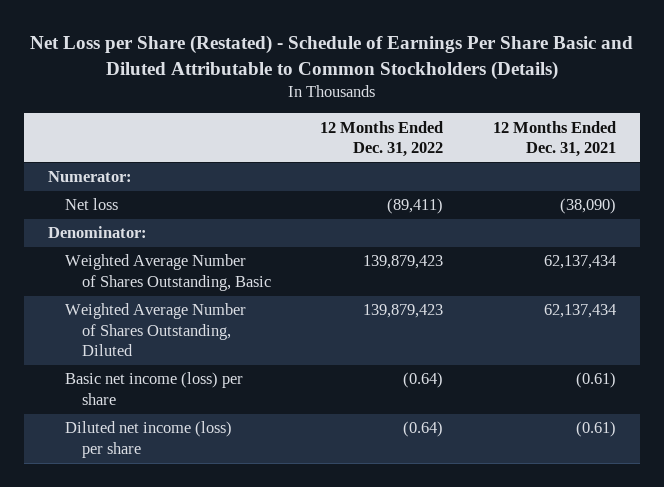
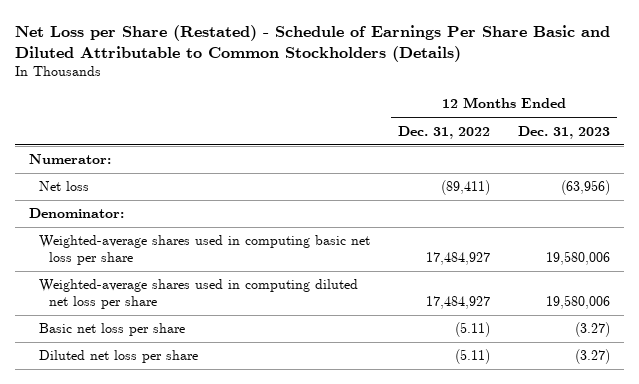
- | 12 Months Ended Dec. 31, 2022 | 12 Months Ended Dec. 31, 2021
+ | 12 Months Ended Dec. 31, 2022 | 12 Months Ended Dec. 31, 2023
- Weighted Average Number of Shares Outstanding, Basic | 139,879,423 | 62,137,434
- Weighted Average Number of Shares Outstanding, Diluted | 139,879,423 | 62,137,434
- Basic net income (loss) per share | (0.64) | (0.61)
- Diluted net income (loss) per share | (0.64) | (0.61)
+ Weighted-average shares used in computing basic net loss per share | 17,484,927 | 19,580,006
+ Weighted-average shares used in computing diluted net loss per share | 17,484,927 | 19,580,006
+ Basic net loss per share | (5.11) | (3.27)
+ Diluted net loss per share | (5.11) | (3.27)

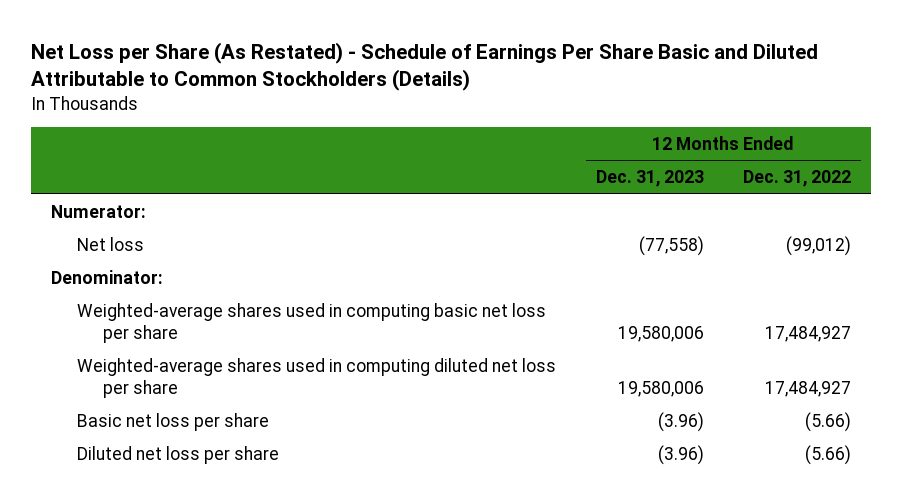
- Net Loss per Share (Restated) - Schedule of Earnings Per Share Basic and Diluted Attributable to Common Stockholders (Details)
+ Net Loss per Share (As Restated) - Schedule of Earnings Per Share Basic and Diluted Attributable to Common Stockholders (Details)
- | 12 Months Ended Dec. 31, 2022 | 12 Months Ended Dec. 31, 2023
+ | 12 Months Ended Dec. 31, 2023 | 12 Months Ended Dec. 31, 2022
- Net loss | (89,411) | (63,956)
+ Net loss | (77,558) | (99,012)
- Basic net loss per share | (5.11) | (3.27)
- Diluted net loss per share | (5.11) | (3.27)
+ Basic net loss per share | (3.96) | (5.66)
+ Diluted net loss per share | (3.96) | (5.66)

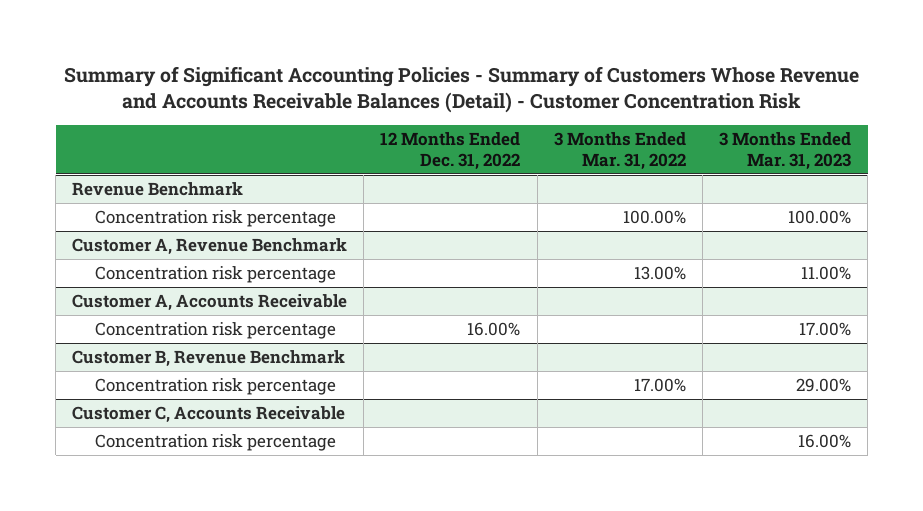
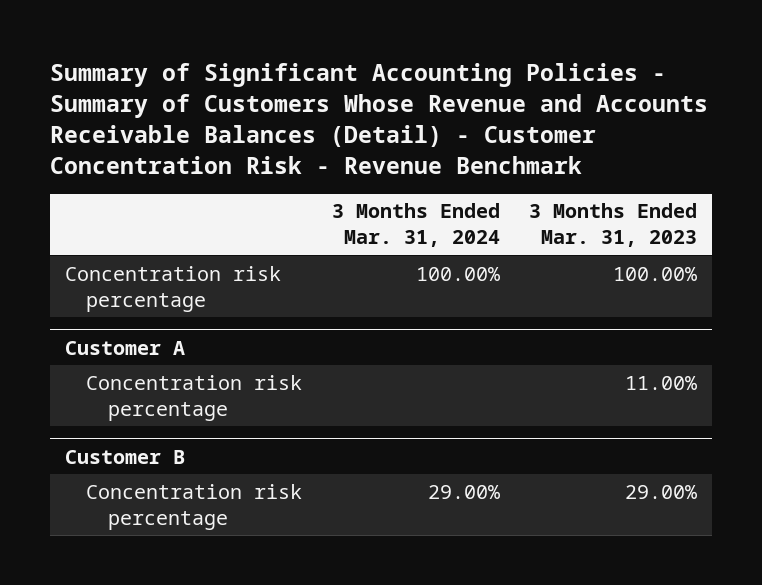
- Summary of Significant Accounting Policies - Summary of Customers Whose Revenue and Accounts Receivable Balances (Detail) - Customer Concentration Risk
+ Summary of Significant Accounting Policies - Summary of Customers Whose Revenue and Accounts Receivable Balances (Detail) - Customer Concentration Risk - Revenue Benchmark
- | 12 Months Ended Dec. 31, 2022 | 3 Months Ended Mar. 31, 2022 | 3 Months Ended Mar. 31, 2023
+ | 3 Months Ended Mar. 31, 2024 | 3 Months Ended Mar. 31, 2023
- Revenue Benchmark
- Customer A, Revenue Benchmark
+ Customer A
- Customer A, Accounts Receivable
- Concentration risk percentage | 16.00% | | 17.00%
- Customer B, Revenue Benchmark
+ Customer B
- Customer C, Accounts Receivable
- Concentration risk percentage | | | 16.00%

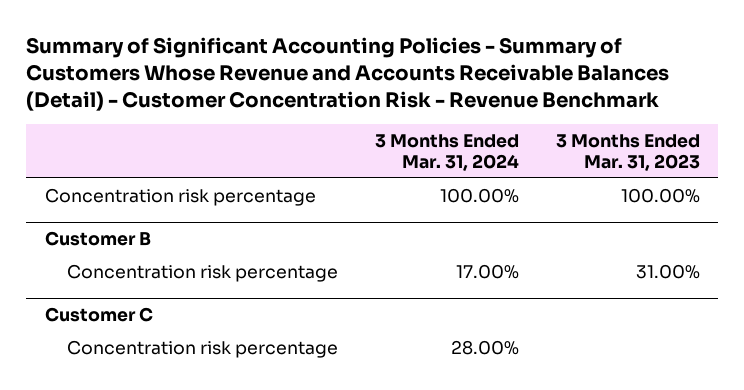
- Customer A
- Concentration risk percentage | | 11.00%
@ Customer B
- Concentration risk percentage | 29.00% | 29.00%
+ Concentration risk percentage | 17.00% | 31.00%
+ Customer C
+ Concentration risk percentage | 28.00% |

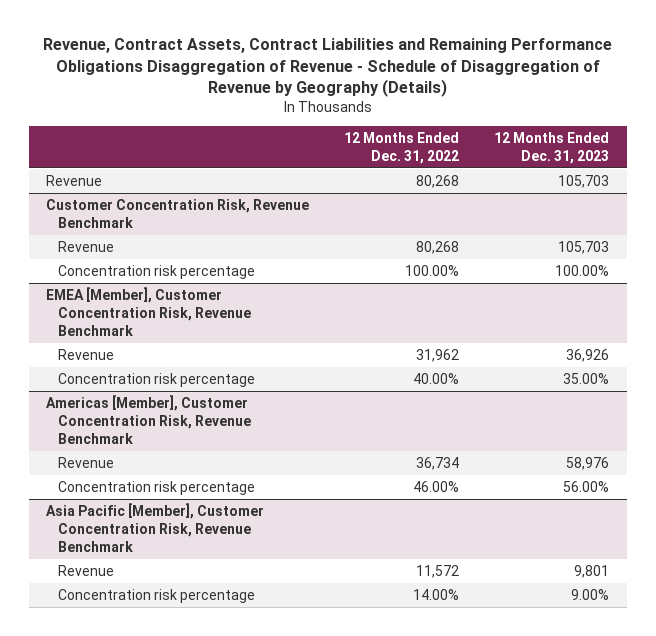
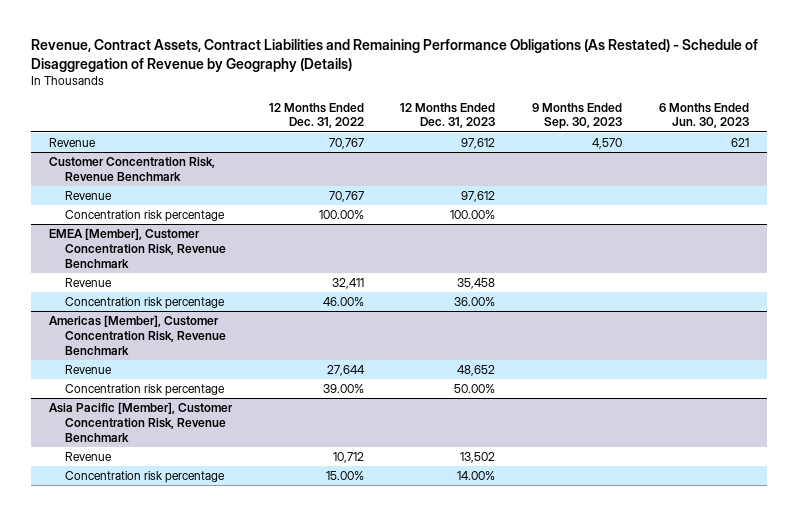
- Revenue, Contract Assets, Contract Liabilities and Remaining Performance Obligations Disaggregation of Revenue - Schedule of Disaggregation of Revenue by Geography (Details)
+ Revenue, Contract Assets, Contract Liabilities and Remaining Performance Obligations (As Restated) - Schedule of Disaggregation of Revenue by Geography (Details)
- | 12 Months Ended Dec. 31, 2022 | 12 Months Ended Dec. 31, 2023
+ | 12 Months Ended Dec. 31, 2022 | 12 Months Ended Dec. 31, 2023 | 9 Months Ended Sep. 30, 2023 | 6 Months Ended Jun. 30, 2023
- Revenue | 80,268 | 105,703
+ Revenue | 70,767 | 97,612 | 4,570 | 621
@ Customer Concentration Risk, Revenue Benchmark
- Revenue | 80,268 | 105,703
+ Revenue | 70,767 | 97,612 | |
@ EMEA [Member], Customer Concentration Risk, Revenue Benchmark
- Revenue | 31,962 | 36,926
- Concentration risk percentage | 40.00% | 35.00%
+ Revenue | 32,411 | 35,458 | |
+ Concentration risk percentage | 46.00% | 36.00% | |
@ Americas [Member], Customer Concentration Risk, Revenue Benchmark
- Revenue | 36,734 | 58,976
- Concentration risk percentage | 46.00% | 56.00%
+ Revenue | 27,644 | 48,652 | |
+ Concentration risk percentage | 39.00% | 50.00% | |
@ Asia Pacific [Member], Customer Concentration Risk, Revenue Benchmark
- Revenue | 11,572 | 9,801
- Concentration risk percentage | 14.00% | 9.00%
+ Revenue | 10,712 | 13,502 | |
+ Concentration risk percentage | 15.00% | 14.00% | |

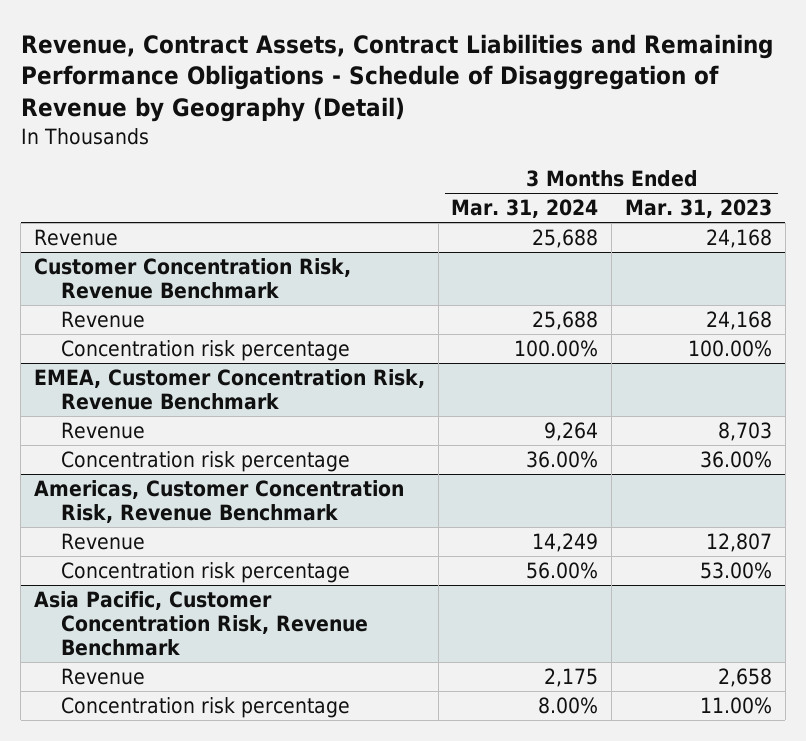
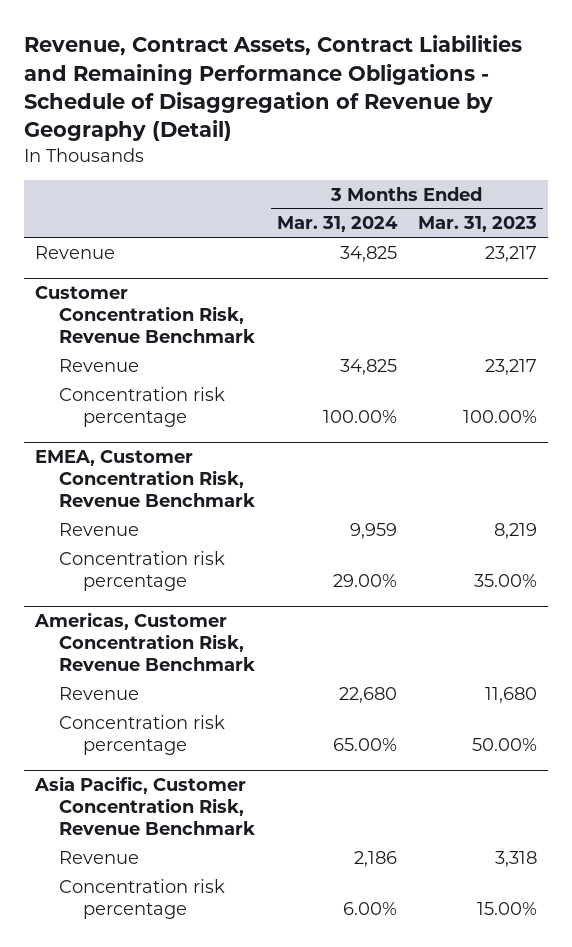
- Revenue | 25,688 | 24,168
+ Revenue | 34,825 | 23,217
@ Customer Concentration Risk, Revenue Benchmark
- Revenue | 25,688 | 24,168
+ Revenue | 34,825 | 23,217
@ EMEA, Customer Concentration Risk, Revenue Benchmark
- Revenue | 9,264 | 8,703
- Concentration risk percentage | 36.00% | 36.00%
+ Revenue | 9,959 | 8,219
+ Concentration risk percentage | 29.00% | 35.00%
@ Americas, Customer Concentration Risk, Revenue Benchmark
- Revenue | 14,249 | 12,807
- Concentration risk percentage | 56.00% | 53.00%
+ Revenue | 22,680 | 11,680
+ Concentration risk percentage | 65.00% | 50.00%
@ Asia Pacific, Customer Concentration Risk, Revenue Benchmark
- Revenue | 2,175 | 2,658
- Concentration risk percentage | 8.00% | 11.00%
+ Revenue | 2,186 | 3,318
+ Concentration risk percentage | 6.00% | 15.00%

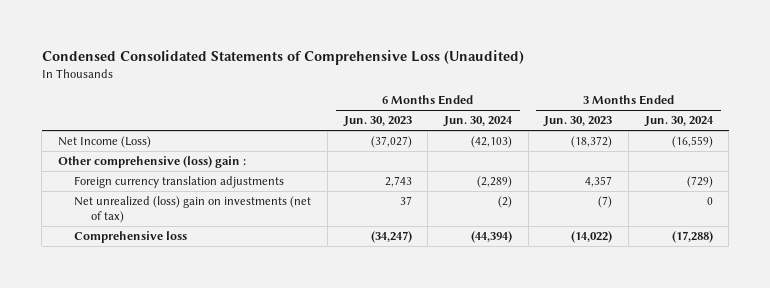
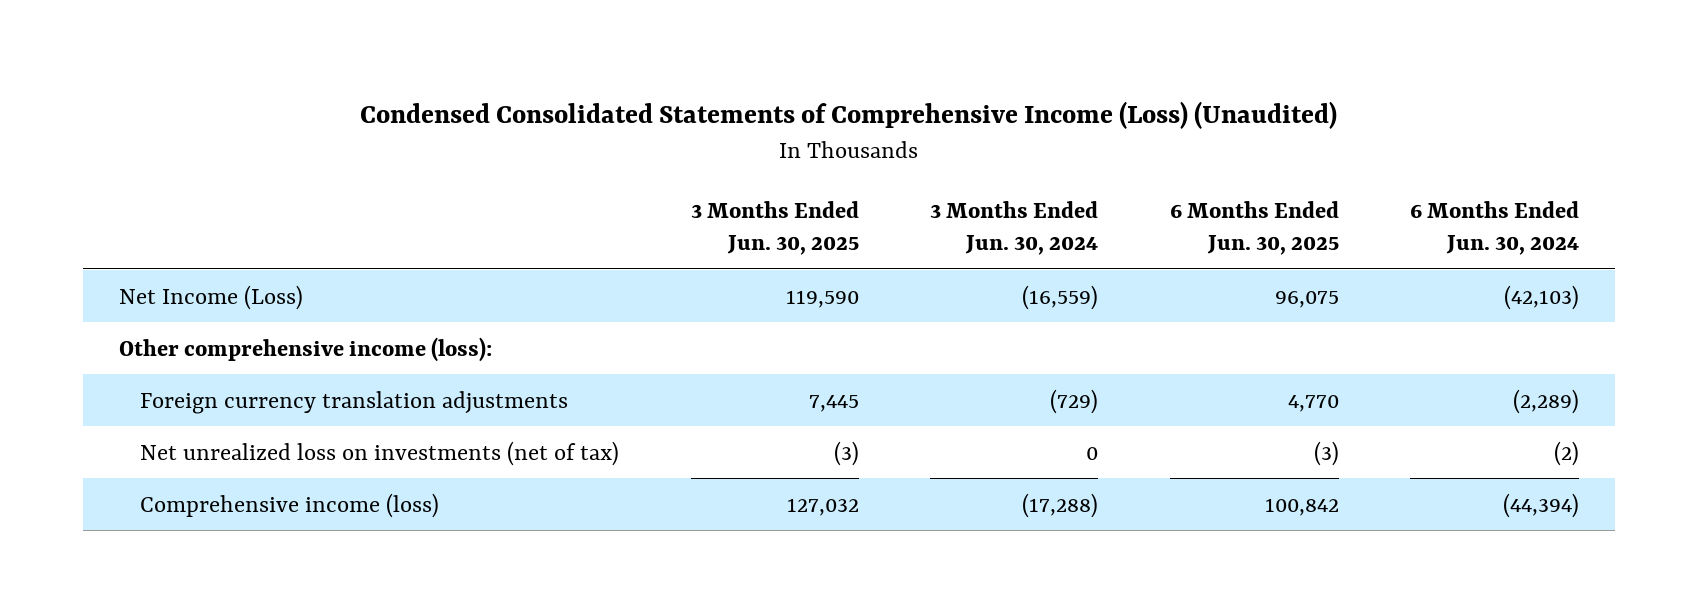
- Condensed Consolidated Statements of Comprehensive Loss (Unaudited)
+ Condensed Consolidated Statements of Comprehensive Income (Loss) (Unaudited)
- | 6 Months Ended Jun. 30, 2023 | 6 Months Ended Jun. 30, 2024 | 3 Months Ended Jun. 30, 2023 | 3 Months Ended Jun. 30, 2024
+ | 3 Months Ended Jun. 30, 2025 | 3 Months Ended Jun. 30, 2024 | 6 Months Ended Jun. 30, 2025 | 6 Months Ended Jun. 30, 2024
- Other comprehensive (loss) gain :
+ Other comprehensive income (loss):
- Net unrealized (loss) gain on investments (net of tax) | 37 | (2) | (7) | 0
- Comprehensive loss | (34,247) | (44,394) | (14,022) | (17,288)
+ Net unrealized loss on investments (net of tax) | (3) | 0 | (3) | (2)
+ Comprehensive income (loss) | 127,032 | (17,288) | 100,842 | (44,394)

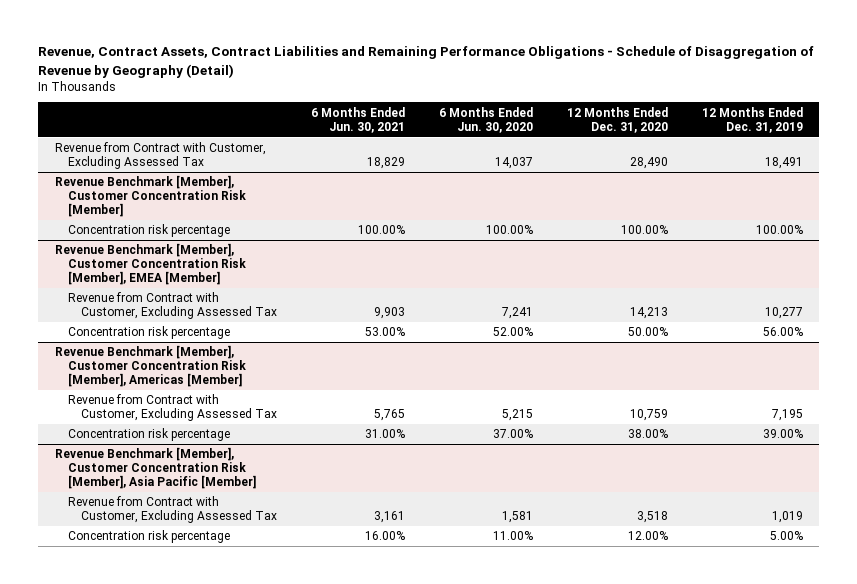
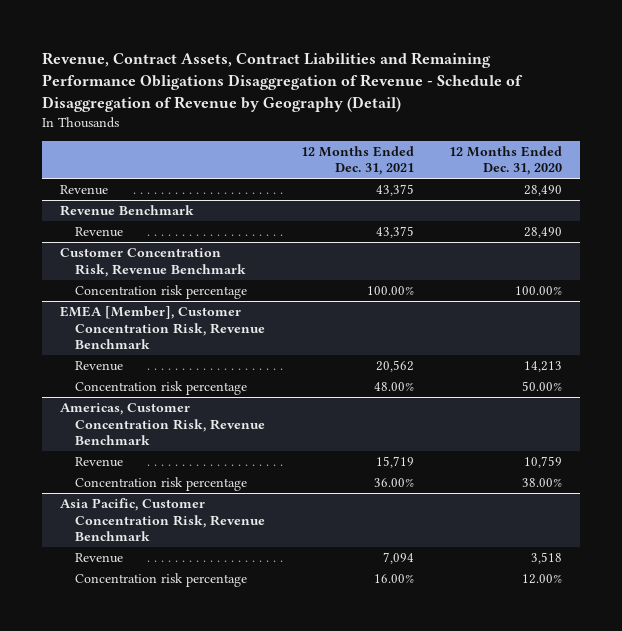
- Revenue, Contract Assets, Contract Liabilities and Remaining Performance Obligations - Schedule of Disaggregation of Revenue by Geography (Detail)
+ Revenue, Contract Assets, Contract Liabilities and Remaining Performance Obligations Disaggregation of Revenue - Schedule of Disaggregation of Revenue by Geography (Detail)
- | 6 Months Ended Jun. 30, 2021 | 6 Months Ended Jun. 30, 2020 | 12 Months Ended Dec. 31, 2020 | 12 Months Ended Dec. 31, 2019
+ | 12 Months Ended Dec. 31, 2021 | 12 Months Ended Dec. 31, 2020
- Revenue from Contract with Customer, Excluding Assessed Tax | 18,829 | 14,037 | 28,490 | 18,491
- Revenue Benchmark [Member], Customer Concentration Risk [Member]
+ Revenue | 43,375 | 28,490
+ Revenue Benchmark
+ Revenue | 43,375 | 28,490
+ Customer Concentration Risk, Revenue Benchmark
- Revenue Benchmark [Member], Customer Concentration Risk [Member], EMEA [Member]
- Revenue from Contract with Customer, Excluding Assessed Tax | 9,903 | 7,241 | 14,213 | 10,277
+ EMEA [Member], Customer Concentration Risk, Revenue Benchmark
+ Revenue | 20,562 | 14,213
- Revenue Benchmark [Member], Customer Concentration Risk [Member], Americas [Member]
- Revenue from Contract with Customer, Excluding Assessed Tax | 5,765 | 5,215 | 10,759 | 7,195
+ Americas, Customer Concentration Risk, Revenue Benchmark
+ Revenue | 15,719 | 10,759
- Revenue Benchmark [Member], Customer Concentration Risk [Member], Asia Pacific [Member]
- Revenue from Contract with Customer, Excluding Assessed Tax | 3,161 | 1,581 | 3,518 | 1,019
+ Asia Pacific, Customer Concentration Risk, Revenue Benchmark
+ Revenue | 7,094 | 3,518

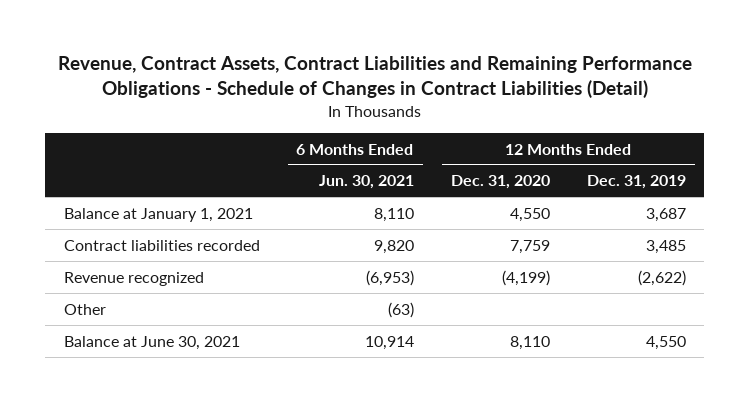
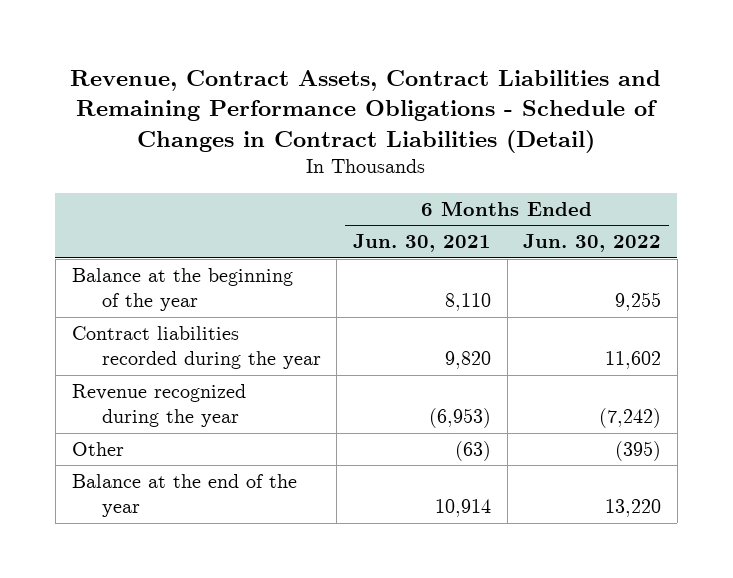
- | 6 Months Ended Jun. 30, 2021 | 12 Months Ended Dec. 31, 2020 | 12 Months Ended Dec. 31, 2019
+ | 6 Months Ended Jun. 30, 2021 | 6 Months Ended Jun. 30, 2022
- Balance at January 1, 2021 | 8,110 | 4,550 | 3,687
- Contract liabilities recorded | 9,820 | 7,759 | 3,485
- Revenue recognized | (6,953) | (4,199) | (2,622)
+ Balance at the beginning of the year | 8,110 | 9,255
+ Contract liabilities recorded during the year | 9,820 | 11,602
+ Revenue recognized during the year | (6,953) | (7,242)
- Balance at June 30, 2021 | 10,914 | 8,110 | 4,550
+ Balance at the end of the year | 10,914 | 13,220

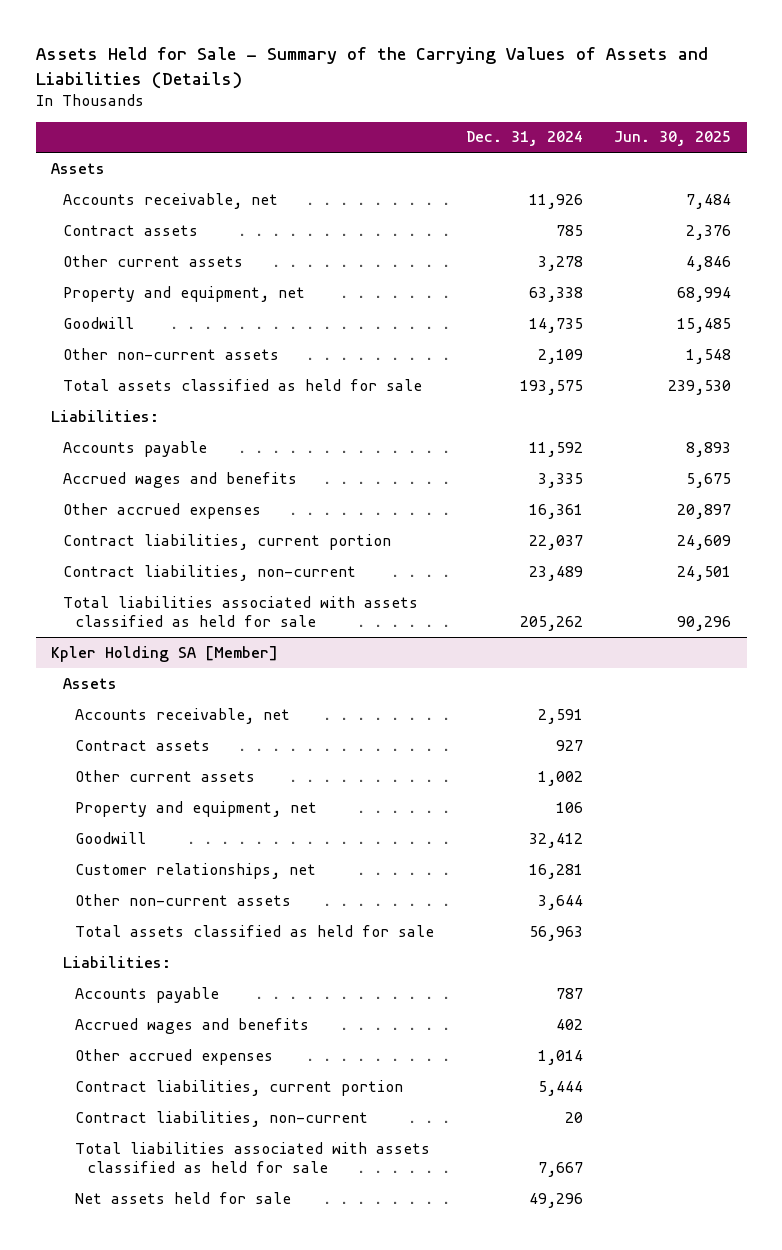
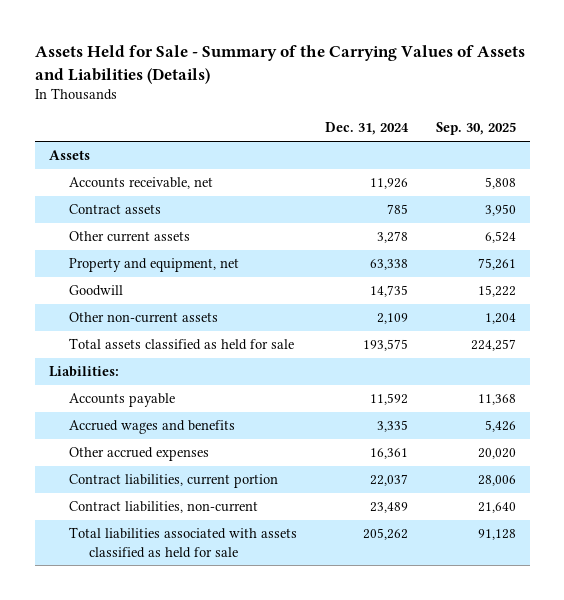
- | Dec. 31, 2024 | Jun. 30, 2025
+ | Dec. 31, 2024 | Sep. 30, 2025
- Kpler Holding SA [Member]
- Assets
- Accounts receivable, net | 2,591 |
- Contract assets | 927 |
- Other current assets | 1,002 |
- Property and equipment, net | 106 |
- Goodwill | 32,412 |
- Customer relationships, net | 16,281 |
- Other non-current assets | 3,644 |
- Total assets classified as held for sale | 56,963 |
- Liabilities:
- Accounts payable | 787 |
- Accrued wages and benefits | 402 |
- Other accrued expenses | 1,014 |
- Contract liabilities, current portion | 5,444 |
- Contract liabilities, non-current | 20 |
- Total liabilities associated with assets classified as held for sale | 7,667 |
- Net assets held for sale | 49,296 |

